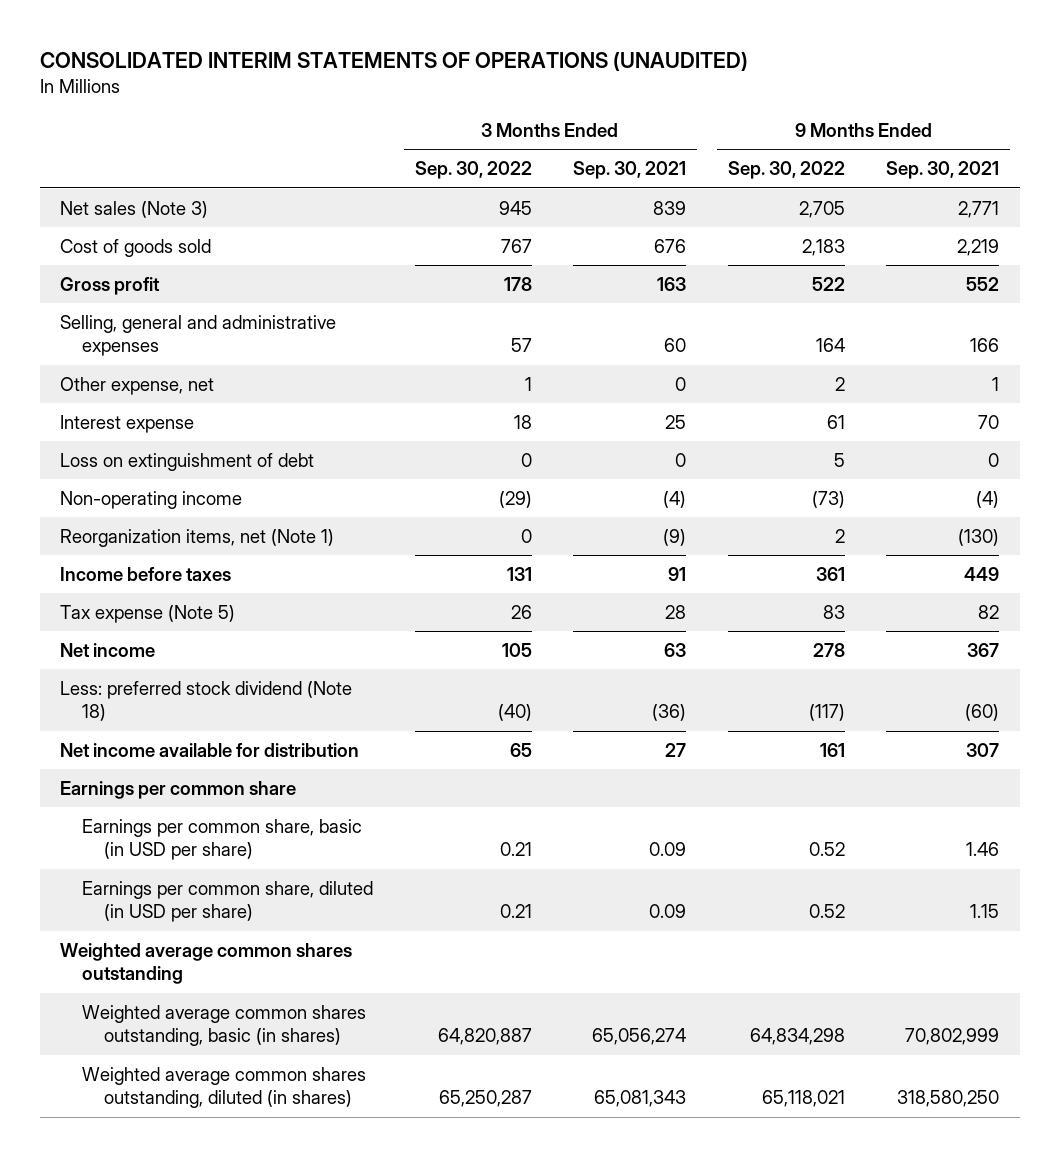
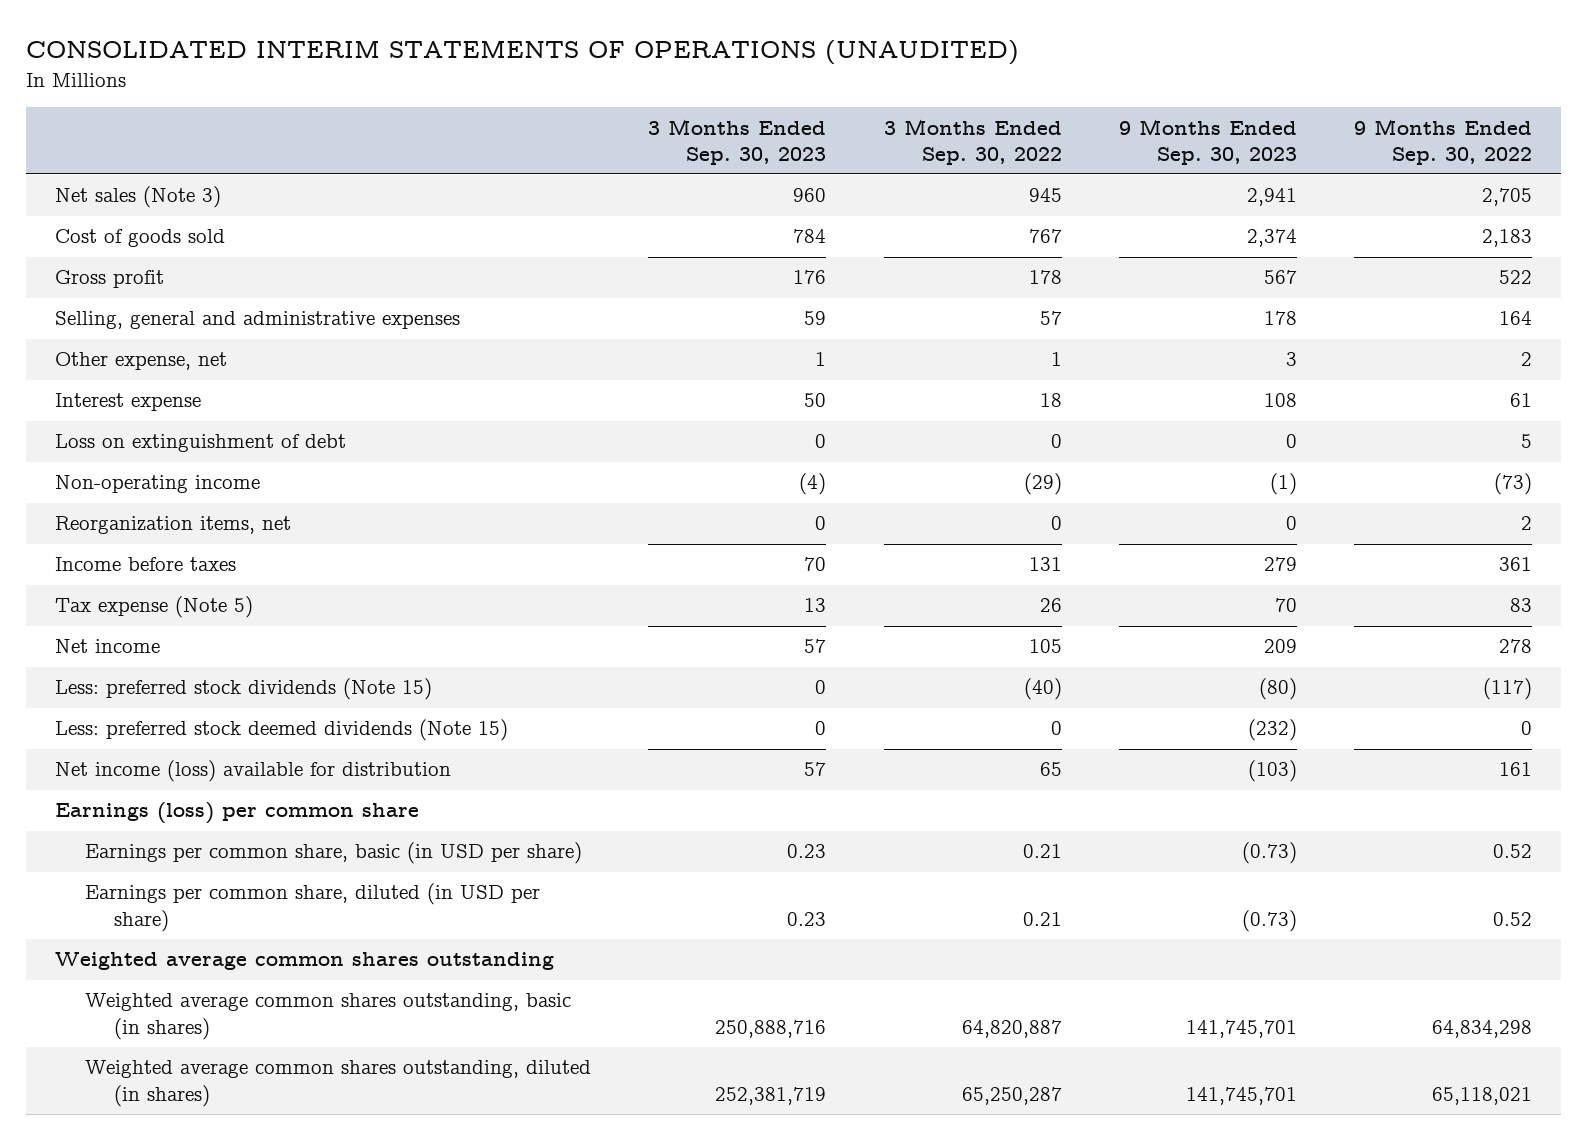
- | 3 Months Ended Sep. 30, 2022 | 3 Months Ended Sep. 30, 2021 | 9 Months Ended Sep. 30, 2022 | 9 Months Ended Sep. 30, 2021
+ | 3 Months Ended Sep. 30, 2023 | 3 Months Ended Sep. 30, 2022 | 9 Months Ended Sep. 30, 2023 | 9 Months Ended Sep. 30, 2022
- Reorganization items, net (Note 1) | 0 | (9) | 2 | (130)
+ Reorganization items, net | 0 | 0 | 0 | 2
- Less: preferred stock dividend (Note 18) | (40) | (36) | (117) | (60)
- Net income available for distribution | 65 | 27 | 161 | 307
- Earnings per common share
+ Less: preferred stock dividends (Note 15) | 0 | (40) | (80) | (117)
+ Less: preferred stock deemed dividends (Note 15) | 0 | 0 | (232) | 0
+ Net income (loss) available for distribution | 57 | 65 | (103) | 161
+ Earnings (loss) per common share

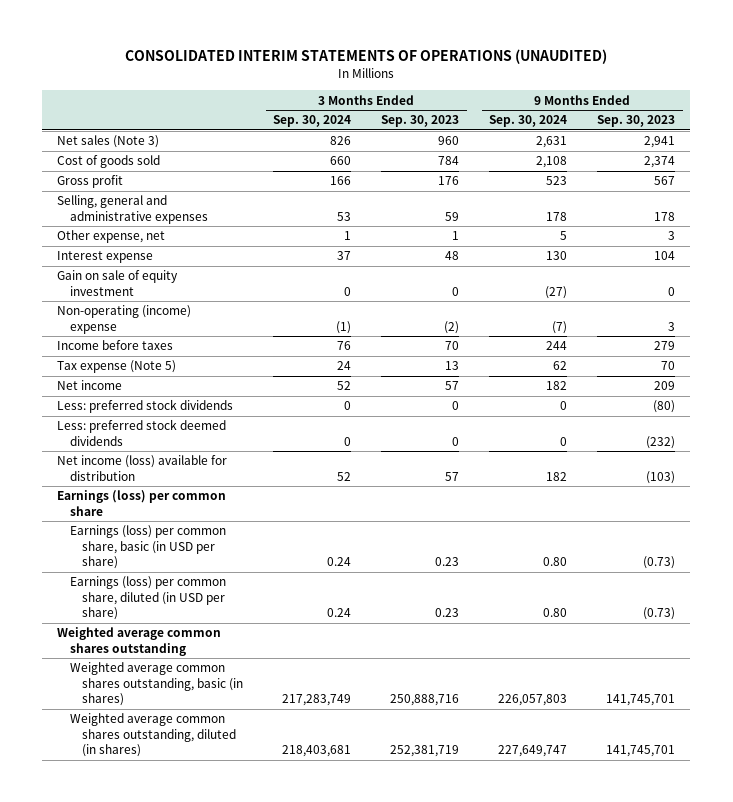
- | 3 Months Ended Sep. 30, 2023 | 3 Months Ended Sep. 30, 2022 | 9 Months Ended Sep. 30, 2023 | 9 Months Ended Sep. 30, 2022
+ | 3 Months Ended Sep. 30, 2024 | 3 Months Ended Sep. 30, 2023 | 9 Months Ended Sep. 30, 2024 | 9 Months Ended Sep. 30, 2023
- Interest expense | 50 | 18 | 108 | 61
- Loss on extinguishment of debt | 0 | 0 | 0 | 5
- Non-operating income | (4) | (29) | (1) | (73)
- Reorganization items, net | 0 | 0 | 0 | 2
+ Interest expense | 37 | 48 | 130 | 104
+ Gain on sale of equity investment | 0 | 0 | (27) | 0
+ Non-operating (income) expense | (1) | (2) | (7) | 3
- Less: preferred stock dividends (Note 15) | 0 | (40) | (80) | (117)
- Less: preferred stock deemed dividends (Note 15) | 0 | 0 | (232) | 0
+ Less: preferred stock dividends | 0 | 0 | 0 | (80)
+ Less: preferred stock deemed dividends | 0 | 0 | 0 | (232)
- Earnings per common share, basic (in USD per share) | 0.23 | 0.21 | (0.73) | 0.52
- Earnings per common share, diluted (in USD per share) | 0.23 | 0.21 | (0.73) | 0.52
+ Earnings (loss) per common share, basic (in USD per share) | 0.24 | 0.23 | 0.80 | (0.73)
+ Earnings (loss) per common share, diluted (in USD per share) | 0.24 | 0.23 | 0.80 | (0.73)

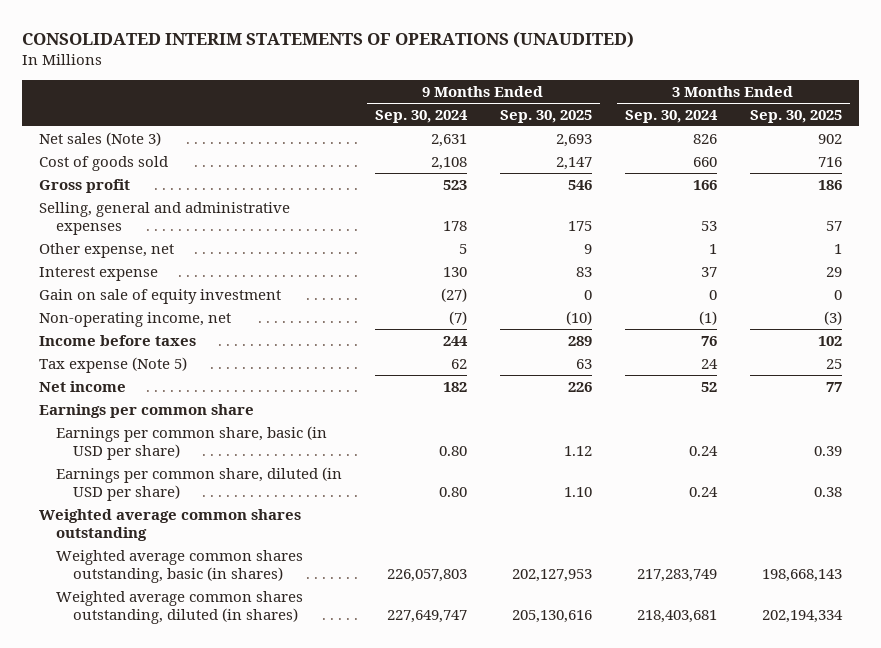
- | 3 Months Ended Sep. 30, 2024 | 3 Months Ended Sep. 30, 2023 | 9 Months Ended Sep. 30, 2024 | 9 Months Ended Sep. 30, 2023
+ | 9 Months Ended Sep. 30, 2024 | 9 Months Ended Sep. 30, 2025 | 3 Months Ended Sep. 30, 2024 | 3 Months Ended Sep. 30, 2025
- Non-operating (income) expense | (1) | (2) | (7) | 3
+ Non-operating income, net | (7) | (10) | (1) | (3)
- Less: preferred stock dividends | 0 | 0 | 0 | (80)
- Less: preferred stock deemed dividends | 0 | 0 | 0 | (232)
- Net income (loss) available for distribution | 52 | 57 | 182 | (103)
- Earnings (loss) per common share
- Earnings (loss) per common share, basic (in USD per share) | 0.24 | 0.23 | 0.80 | (0.73)
- Earnings (loss) per common share, diluted (in USD per share) | 0.24 | 0.23 | 0.80 | (0.73)
+ Earnings per common share
+ Earnings per common share, basic (in USD per share) | 0.80 | 1.12 | 0.24 | 0.39
+ Earnings per common share, diluted (in USD per share) | 0.80 | 1.10 | 0.24 | 0.38

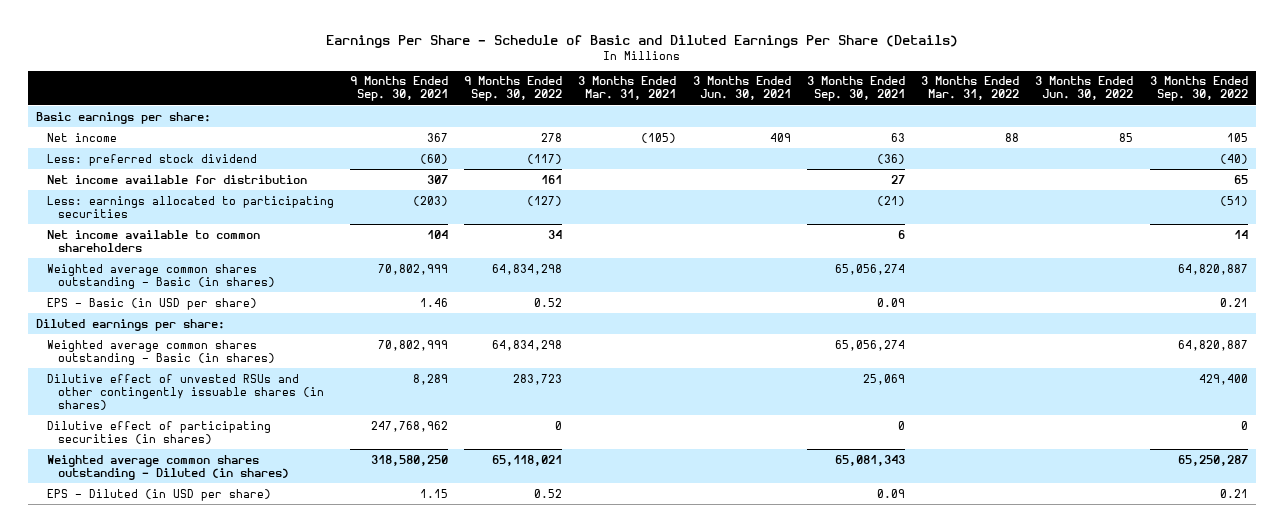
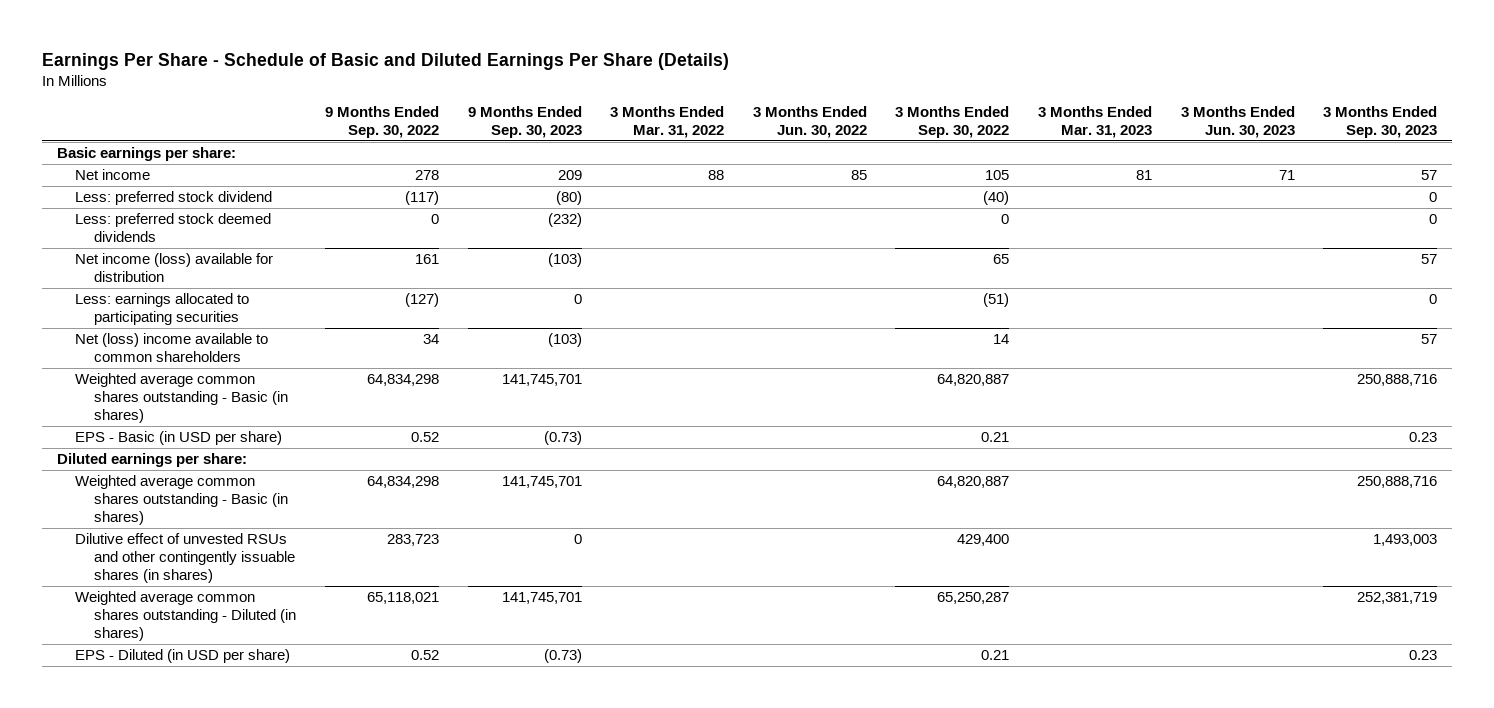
- | 9 Months Ended Sep. 30, 2021 | 9 Months Ended Sep. 30, 2022 | 3 Months Ended Mar. 31, 2021 | 3 Months Ended Jun. 30, 2021 | 3 Months Ended Sep. 30, 2021 | 3 Months Ended Mar. 31, 2022 | 3 Months Ended Jun. 30, 2022 | 3 Months Ended Sep. 30, 2022
+ | 9 Months Ended Sep. 30, 2022 | 9 Months Ended Sep. 30, 2023 | 3 Months Ended Mar. 31, 2022 | 3 Months Ended Jun. 30, 2022 | 3 Months Ended Sep. 30, 2022 | 3 Months Ended Mar. 31, 2023 | 3 Months Ended Jun. 30, 2023 | 3 Months Ended Sep. 30, 2023
- Net income available for distribution | 307 | 161 | | | 27 | | | 65
+ Less: preferred stock deemed dividends | 0 | (232) | | | 0 | | | 0
+ Net income (loss) available for distribution | 161 | (103) | | | 65 | | | 57
- Net income available to common shareholders | 104 | 34 | | | 6 | | | 14
+ Net (loss) income available to common shareholders | 34 | (103) | | | 14 | | | 57
- Dilutive effect of participating securities (in shares) | 247,768,962 | 0 | | | 0 | | | 0

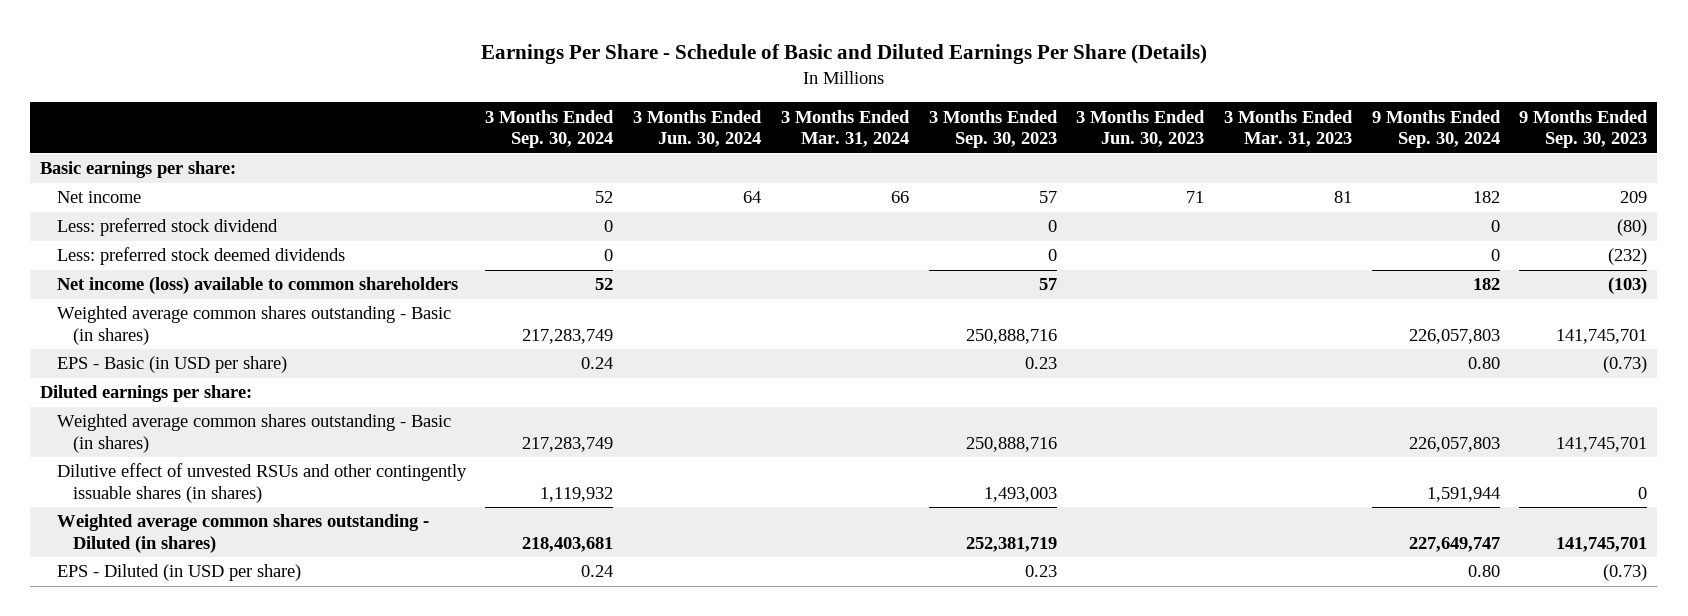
- | 9 Months Ended Sep. 30, 2022 | 9 Months Ended Sep. 30, 2023 | 3 Months Ended Mar. 31, 2022 | 3 Months Ended Jun. 30, 2022 | 3 Months Ended Sep. 30, 2022 | 3 Months Ended Mar. 31, 2023 | 3 Months Ended Jun. 30, 2023 | 3 Months Ended Sep. 30, 2023
+ | 3 Months Ended Sep. 30, 2024 | 3 Months Ended Jun. 30, 2024 | 3 Months Ended Mar. 31, 2024 | 3 Months Ended Sep. 30, 2023 | 3 Months Ended Jun. 30, 2023 | 3 Months Ended Mar. 31, 2023 | 9 Months Ended Sep. 30, 2024 | 9 Months Ended Sep. 30, 2023
- Net income (loss) available for distribution | 161 | (103) | | | 65 | | | 57
- Less: earnings allocated to participating securities | (127) | 0 | | | (51) | | | 0
- Net (loss) income available to common shareholders | 34 | (103) | | | 14 | | | 57
+ Net income (loss) available to common shareholders | 52 | | | 57 | | | 182 | (103)

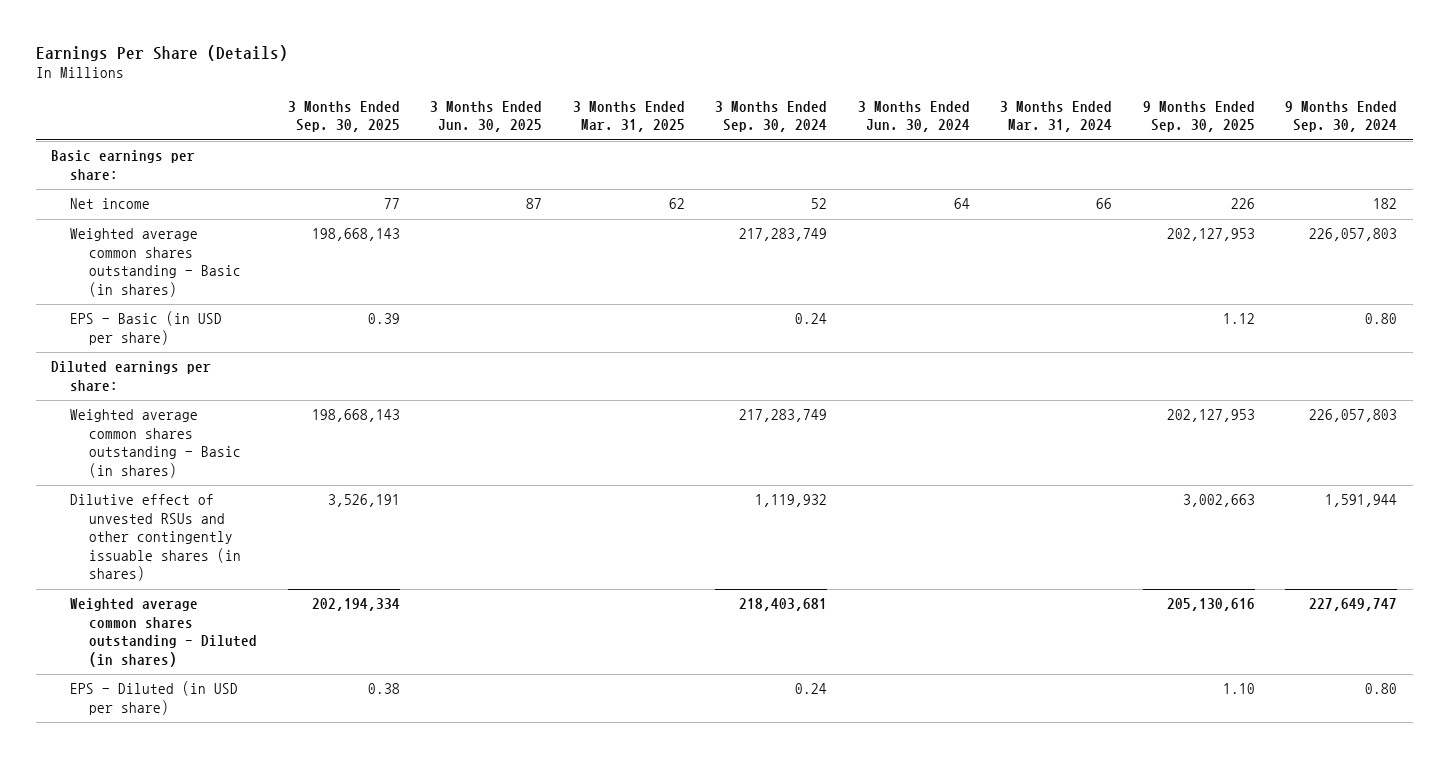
- Earnings Per Share - Schedule of Basic and Diluted Earnings Per Share (Details)
+ Earnings Per Share (Details)
- | 3 Months Ended Sep. 30, 2024 | 3 Months Ended Jun. 30, 2024 | 3 Months Ended Mar. 31, 2024 | 3 Months Ended Sep. 30, 2023 | 3 Months Ended Jun. 30, 2023 | 3 Months Ended Mar. 31, 2023 | 9 Months Ended Sep. 30, 2024 | 9 Months Ended Sep. 30, 2023
+ | 3 Months Ended Sep. 30, 2025 | 3 Months Ended Jun. 30, 2025 | 3 Months Ended Mar. 31, 2025 | 3 Months Ended Sep. 30, 2024 | 3 Months Ended Jun. 30, 2024 | 3 Months Ended Mar. 31, 2024 | 9 Months Ended Sep. 30, 2025 | 9 Months Ended Sep. 30, 2024
- Less: preferred stock dividend | 0 | | | 0 | | | 0 | (80)
- Less: preferred stock deemed dividends | 0 | | | 0 | | | 0 | (232)
- Net income (loss) available to common shareholders | 52 | | | 57 | | | 182 | (103)

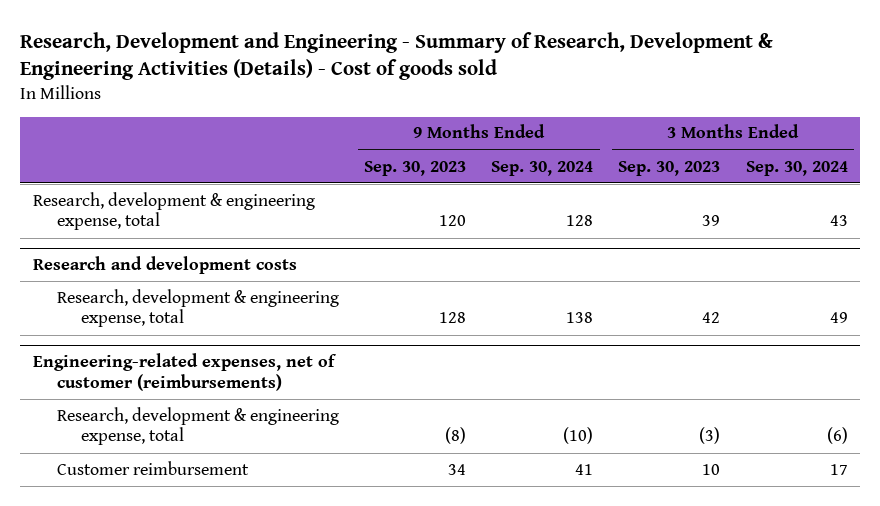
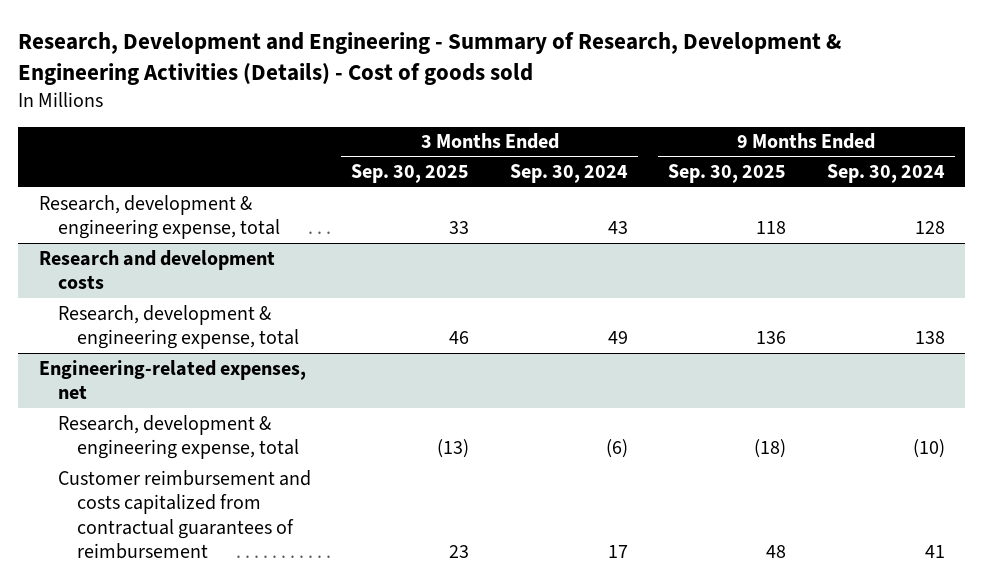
- | 9 Months Ended Sep. 30, 2023 | 9 Months Ended Sep. 30, 2024 | 3 Months Ended Sep. 30, 2023 | 3 Months Ended Sep. 30, 2024
+ | 3 Months Ended Sep. 30, 2025 | 3 Months Ended Sep. 30, 2024 | 9 Months Ended Sep. 30, 2025 | 9 Months Ended Sep. 30, 2024
- Engineering-related expenses, net of customer (reimbursements)
+ Engineering-related expenses, net
- Customer reimbursement | 34 | 41 | 10 | 17
+ Customer reimbursement and costs capitalized from contractual guarantees of reimbursement | 23 | 17 | 48 | 41

